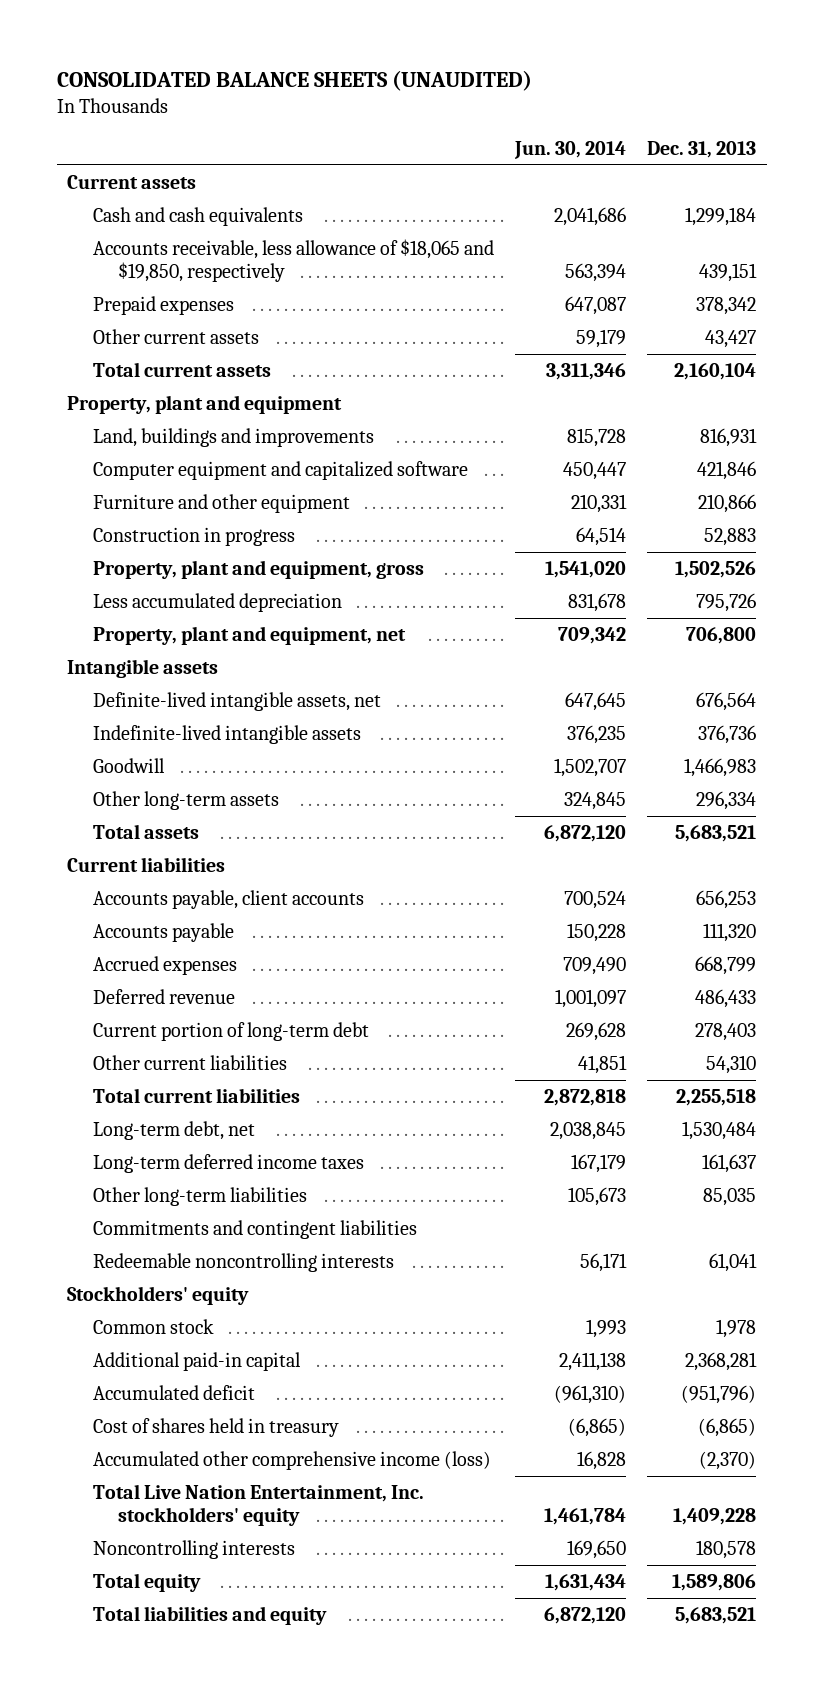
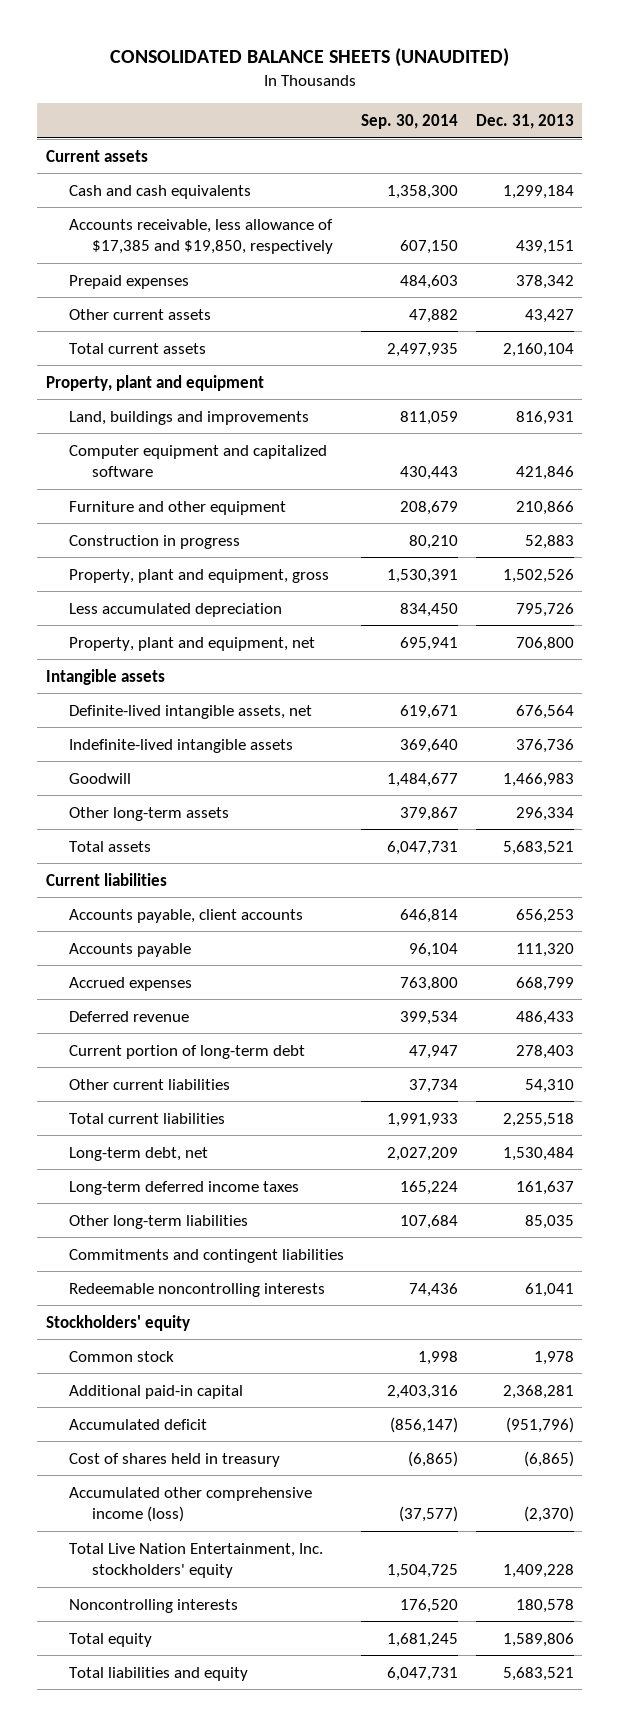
- | Jun. 30, 2014 | Dec. 31, 2013
+ | Sep. 30, 2014 | Dec. 31, 2013
- Accounts receivable, less allowance of $18,065 and $19,850, respectively | 563,394 | 439,151
+ Accounts receivable, less allowance of $17,385 and $19,850, respectively | 607,150 | 439,151

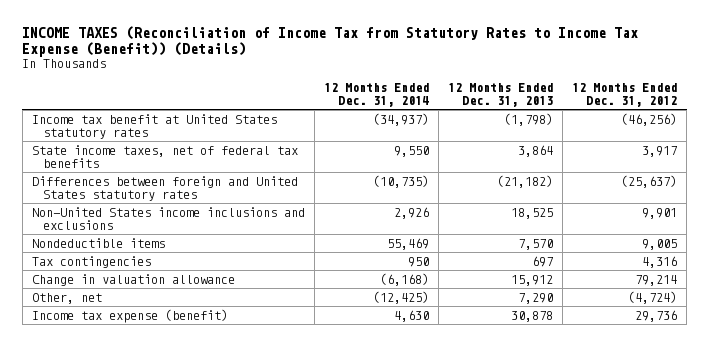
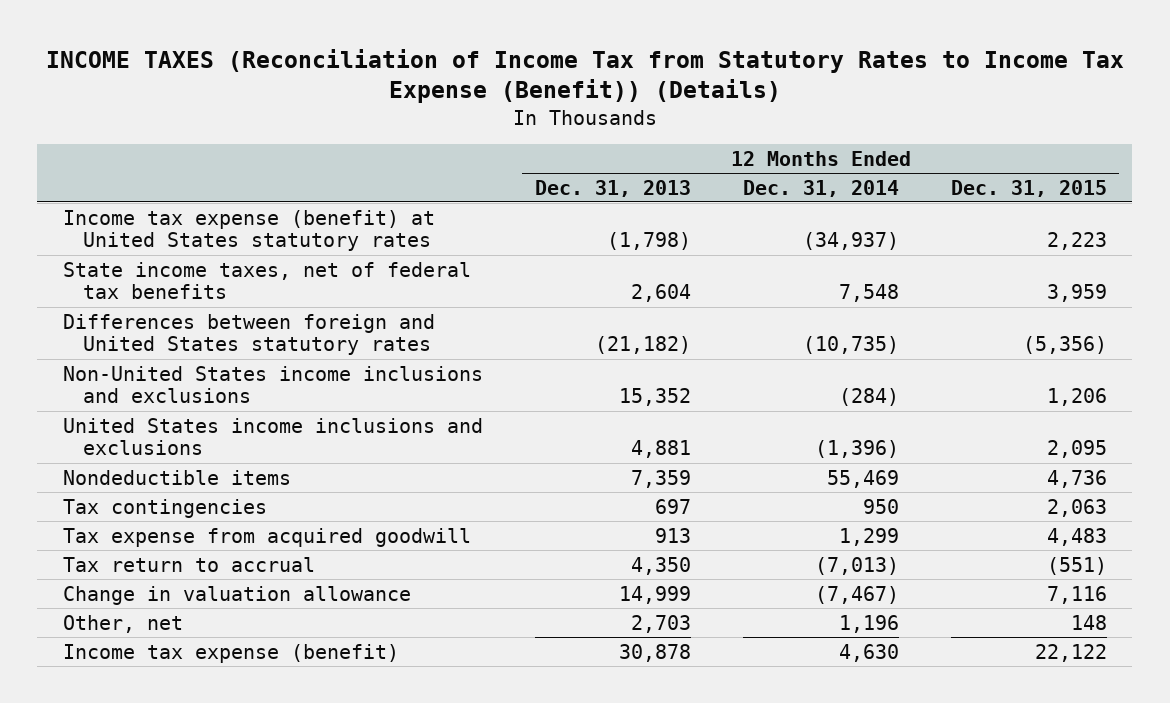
- | 12 Months Ended Dec. 31, 2014 | 12 Months Ended Dec. 31, 2013 | 12 Months Ended Dec. 31, 2012
+ | 12 Months Ended Dec. 31, 2013 | 12 Months Ended Dec. 31, 2014 | 12 Months Ended Dec. 31, 2015
- Income tax benefit at United States statutory rates | (34,937) | (1,798) | (46,256)
- State income taxes, net of federal tax benefits | 9,550 | 3,864 | 3,917
+ Income tax expense (benefit) at United States statutory rates | (1,798) | (34,937) | 2,223
+ State income taxes, net of federal tax benefits | 2,604 | 7,548 | 3,959
- Non-United States income inclusions and exclusions | 2,926 | 18,525 | 9,901
- Nondeductible items | 55,469 | 7,570 | 9,005
+ Non-United States income inclusions and exclusions | 15,352 | (284) | 1,206
+ United States income inclusions and exclusions | 4,881 | (1,396) | 2,095
+ Nondeductible items | 7,359 | 55,469 | 4,736
- Change in valuation allowance | (6,168) | 15,912 | 79,214
- Other, net | (12,425) | 7,290 | (4,724)
+ Tax expense from acquired goodwill | 913 | 1,299 | 4,483
+ Tax return to accrual | 4,350 | (7,013) | (551)
+ Change in valuation allowance | 14,999 | (7,467) | 7,116
+ Other, net | 2,703 | 1,196 | 148

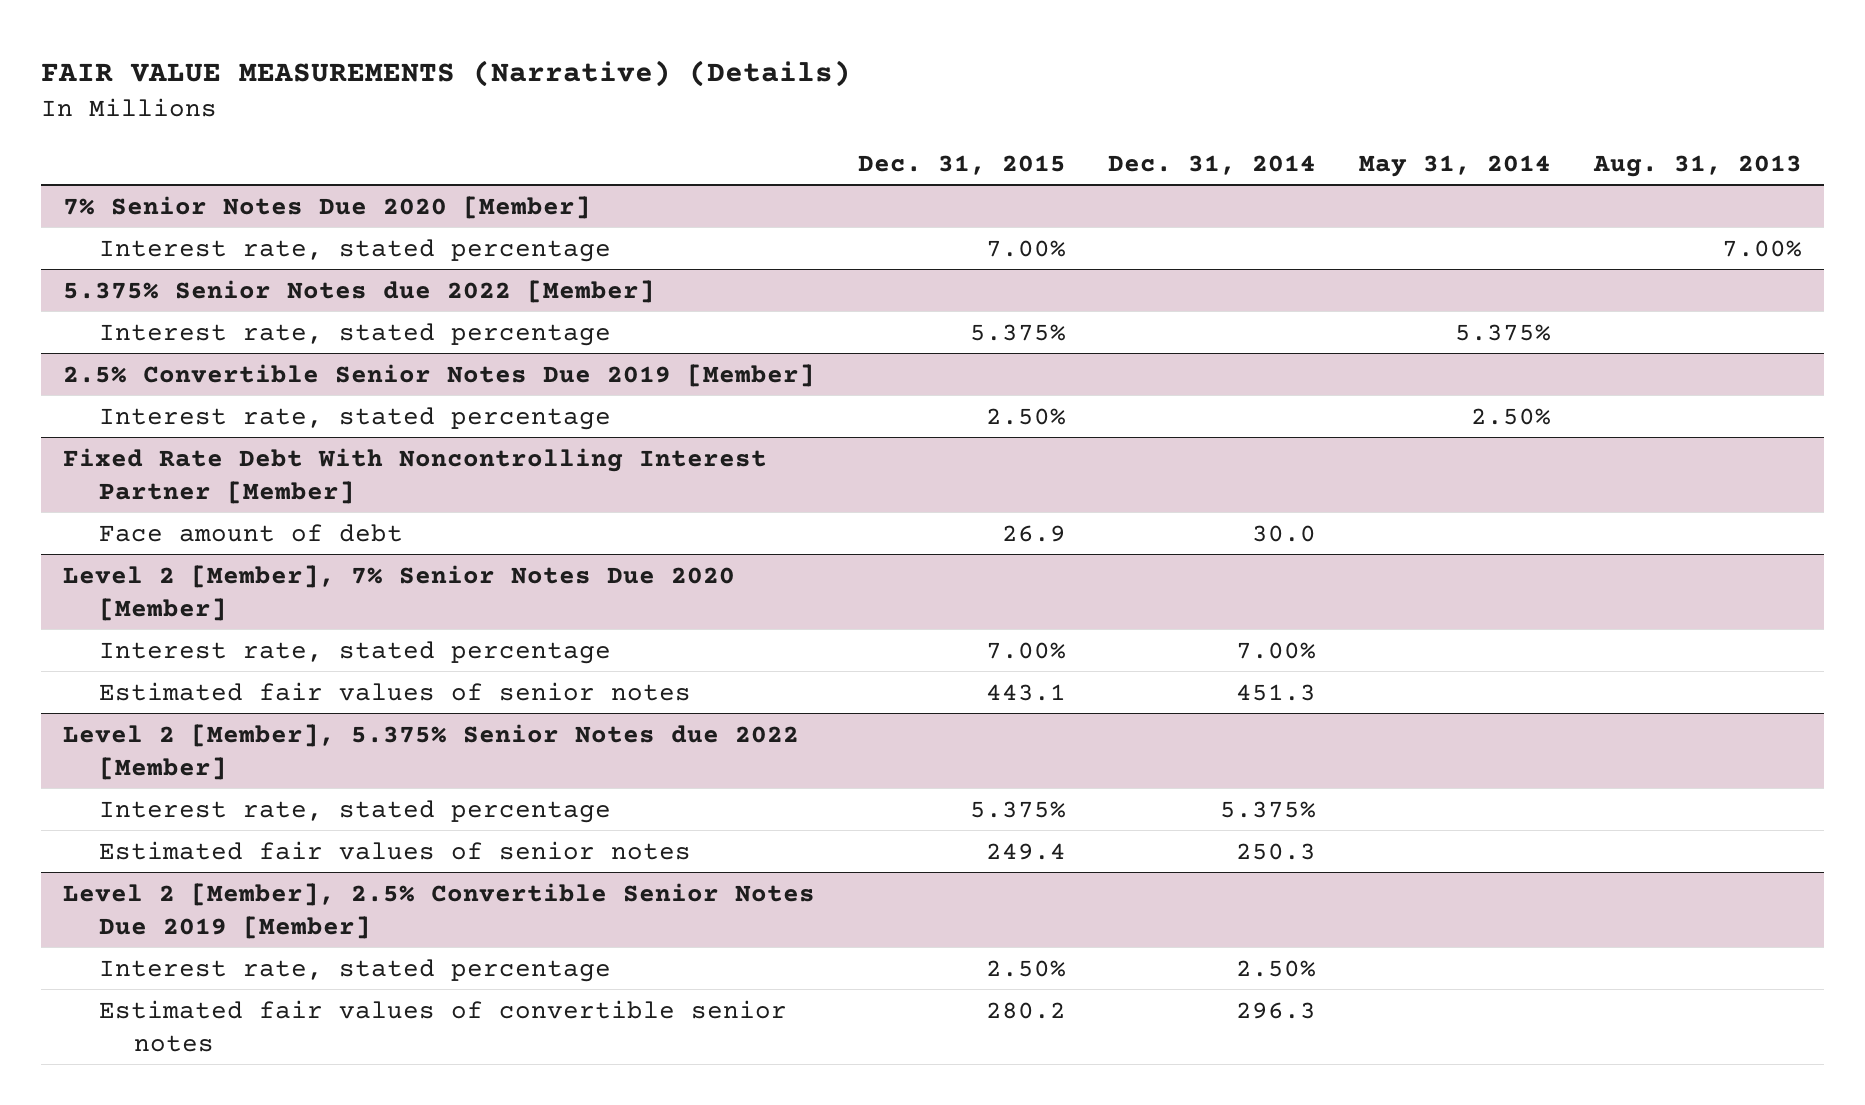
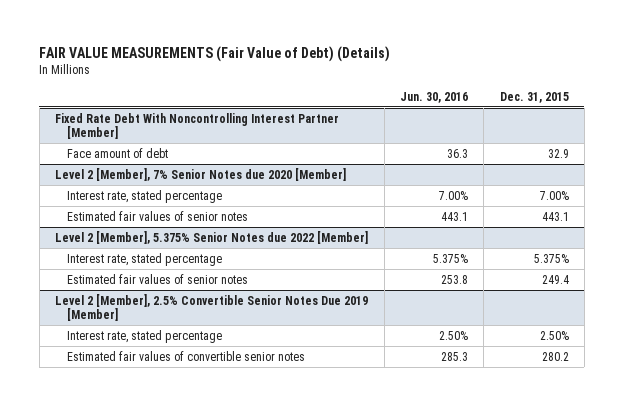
- FAIR VALUE MEASUREMENTS (Narrative) (Details)
+ FAIR VALUE MEASUREMENTS (Fair Value of Debt) (Details)
- | Dec. 31, 2015 | Dec. 31, 2014 | May 31, 2014 | Aug. 31, 2013
+ | Jun. 30, 2016 | Dec. 31, 2015
- 7% Senior Notes Due 2020 [Member]
- Interest rate, stated percentage | 7.00% | | | 7.00%
- 5.375% Senior Notes due 2022 [Member]
- Interest rate, stated percentage | 5.375% | | 5.375% |
- 2.5% Convertible Senior Notes Due 2019 [Member]
- Interest rate, stated percentage | 2.50% | | 2.50% |
@ Fixed Rate Debt With Noncontrolling Interest Partner [Member]
- Face amount of debt | 26.9 | 30.0 | |
- Level 2 [Member], 7% Senior Notes Due 2020 [Member]
@ Fixed Rate Debt With Noncontrolling Interest Partner [Member]
+ Face amount of debt | 36.3 | 32.9
+ Level 2 [Member], 7% Senior Notes due 2020 [Member]

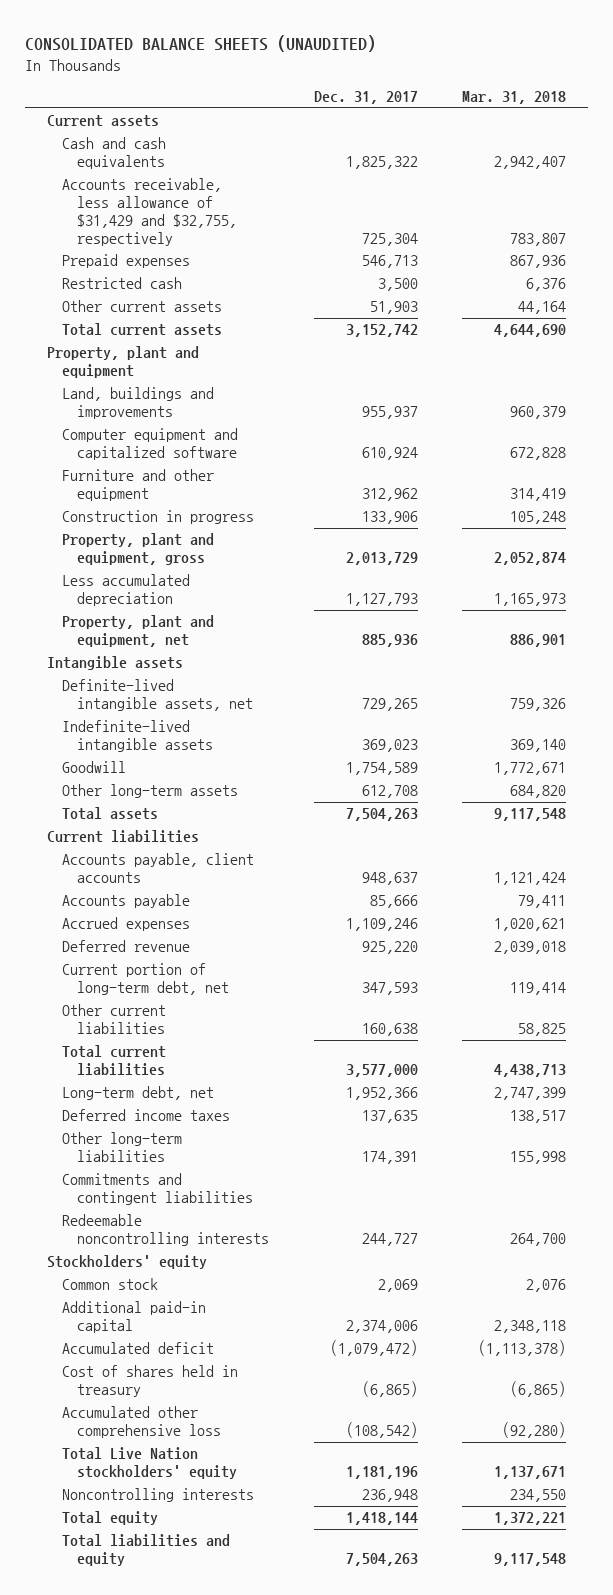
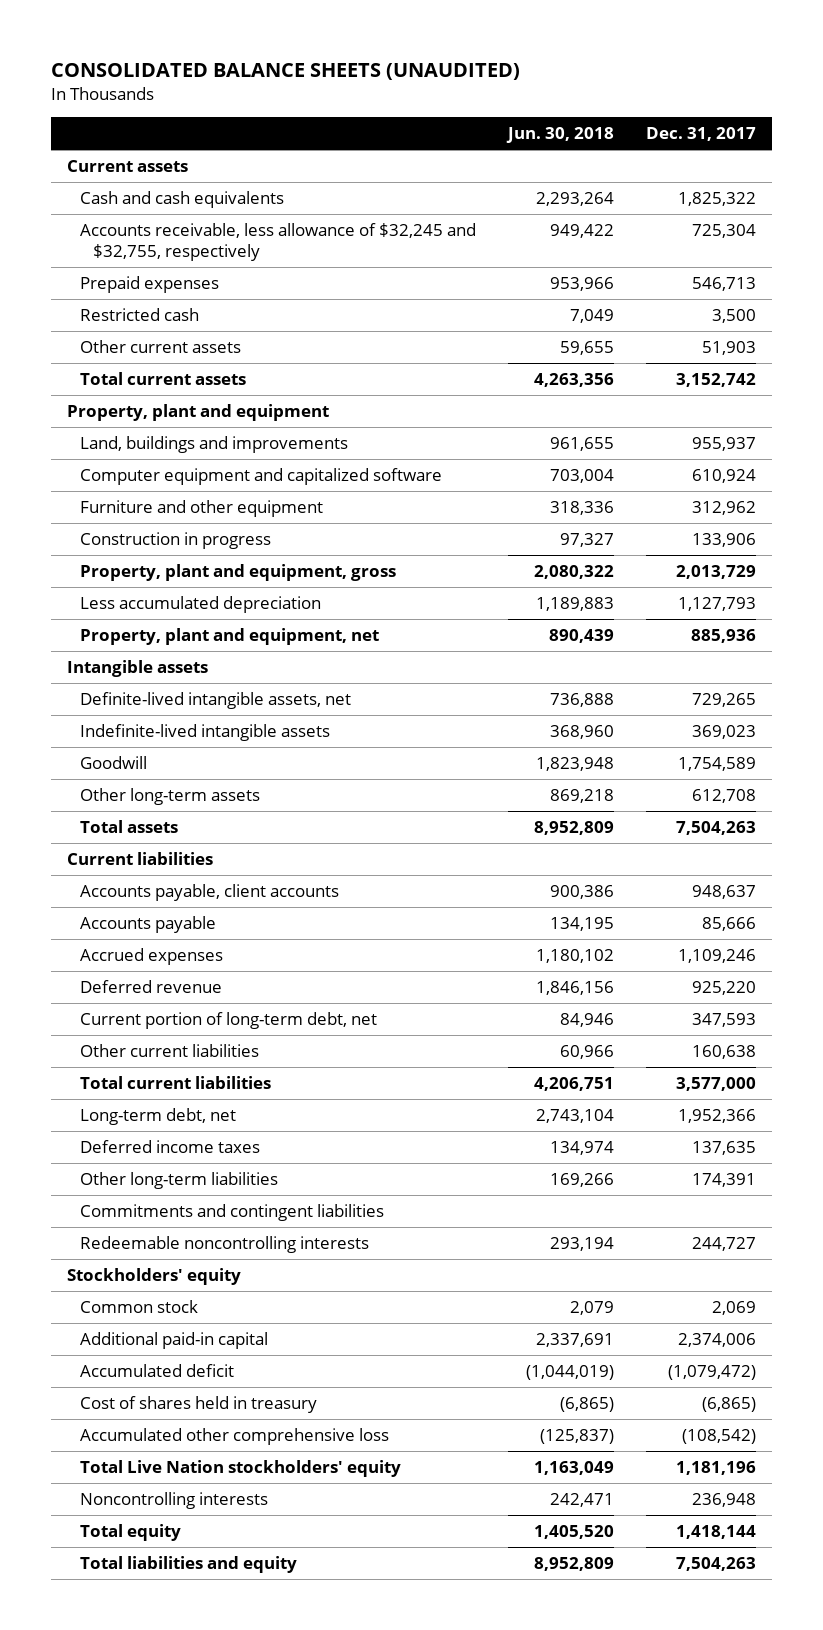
- | Dec. 31, 2017 | Mar. 31, 2018
+ | Jun. 30, 2018 | Dec. 31, 2017
- Accounts receivable, less allowance of $31,429 and $32,755, respectively | 725,304 | 783,807
+ Accounts receivable, less allowance of $32,245 and $32,755, respectively | 949,422 | 725,304

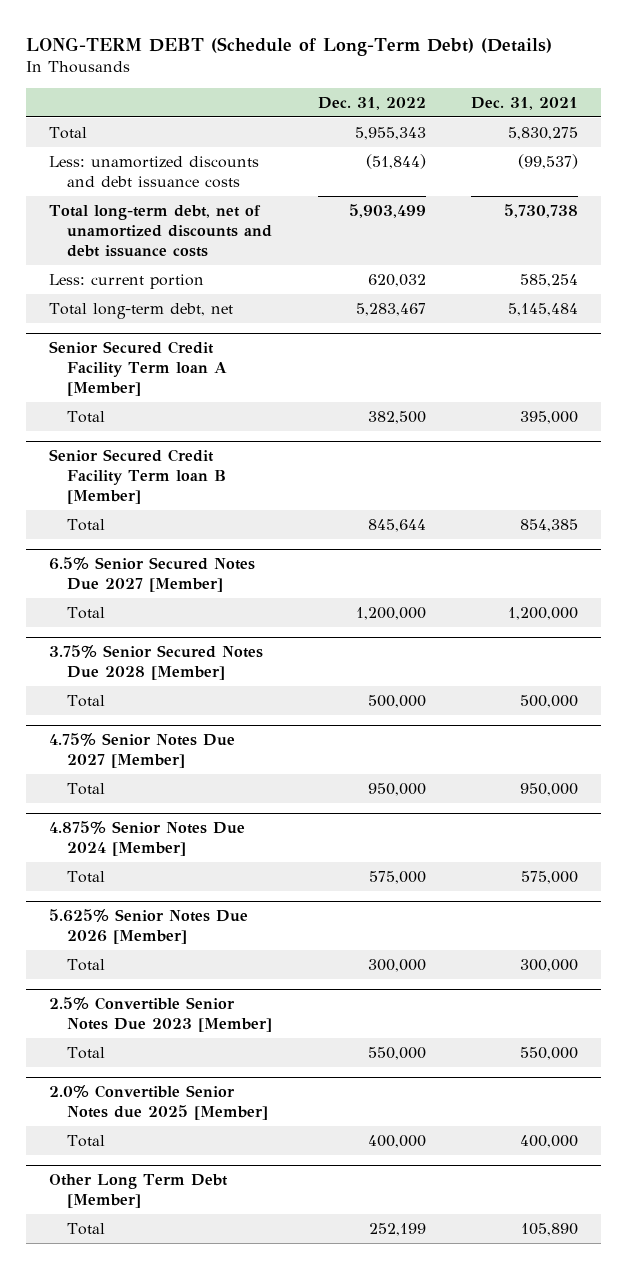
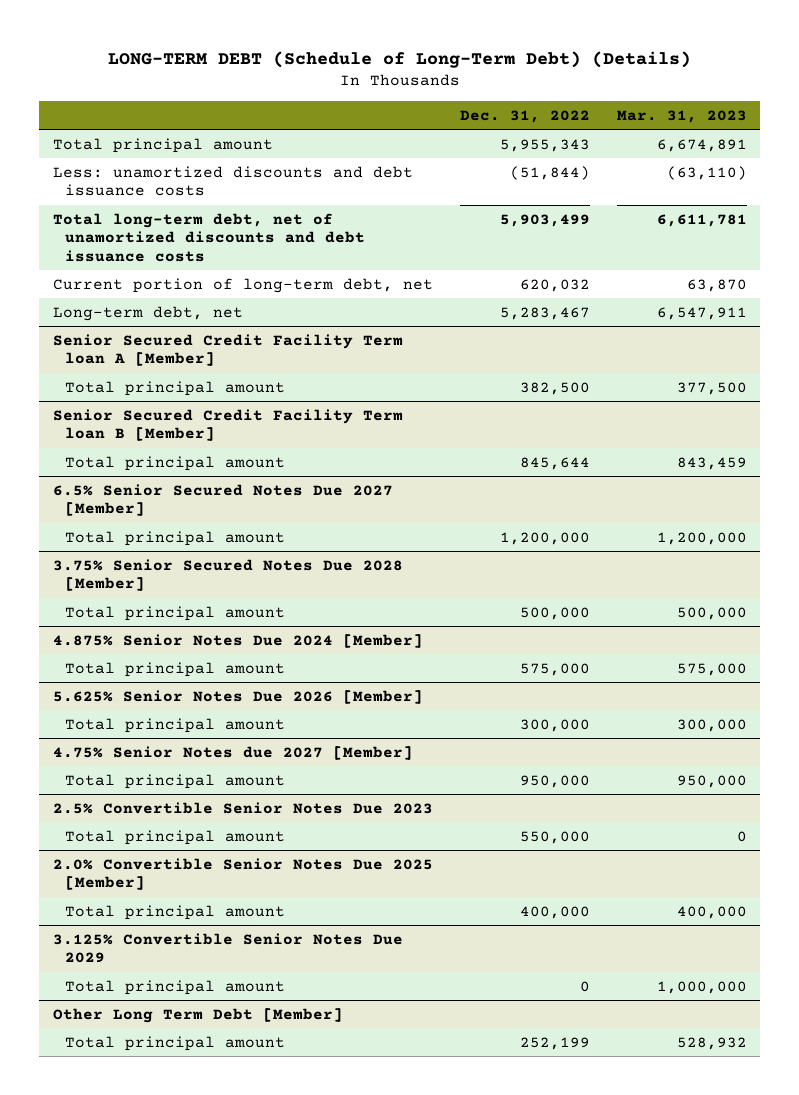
- | Dec. 31, 2022 | Dec. 31, 2021
+ | Dec. 31, 2022 | Mar. 31, 2023
- Total | 5,955,343 | 5,830,275
+ Total principal amount | 5,955,343 | 6,674,891
- Less: current portion | 620,032 | 585,254
- Total long-term debt, net | 5,283,467 | 5,145,484
+ Current portion of long-term debt, net | 620,032 | 63,870
+ Long-term debt, net | 5,283,467 | 6,547,911
@ Senior Secured Credit Facility Term loan A [Member]
- Total | 382,500 | 395,000
+ Total principal amount | 382,500 | 377,500
@ Senior Secured Credit Facility Term loan B [Member]
- Total | 845,644 | 854,385
+ Total principal amount | 845,644 | 843,459
@ 6.5% Senior Secured Notes Due 2027 [Member]
- Total | 1,200,000 | 1,200,000
+ Total principal amount | 1,200,000 | 1,200,000
@ 3.75% Senior Secured Notes Due 2028 [Member]
- Total | 500,000 | 500,000
- 4.75% Senior Notes Due 2027 [Member]
- Total | 950,000 | 950,000
@ 3.75% Senior Secured Notes Due 2028 [Member]
+ Total principal amount | 500,000 | 500,000
@ 4.875% Senior Notes Due 2024 [Member]
- Total | 575,000 | 575,000
+ Total principal amount | 575,000 | 575,000
@ 5.625% Senior Notes Due 2026 [Member]
- Total | 300,000 | 300,000
- 2.5% Convertible Senior Notes Due 2023 [Member]
- Total | 550,000 | 550,000
- 2.0% Convertible Senior Notes due 2025 [Member]
- Total | 400,000 | 400,000
@ 5.625% Senior Notes Due 2026 [Member]
+ Total principal amount | 300,000 | 300,000
+ 4.75% Senior Notes due 2027 [Member]
+ Total principal amount | 950,000 | 950,000
+ 2.5% Convertible Senior Notes Due 2023
+ Total principal amount | 550,000 | 0
+ 2.0% Convertible Senior Notes Due 2025 [Member]
+ Total principal amount | 400,000 | 400,000
+ 3.125% Convertible Senior Notes Due 2029
+ Total principal amount | 0 | 1,000,000
@ Other Long Term Debt [Member]
- Total | 252,199 | 105,890
+ Total principal amount | 252,199 | 528,932

